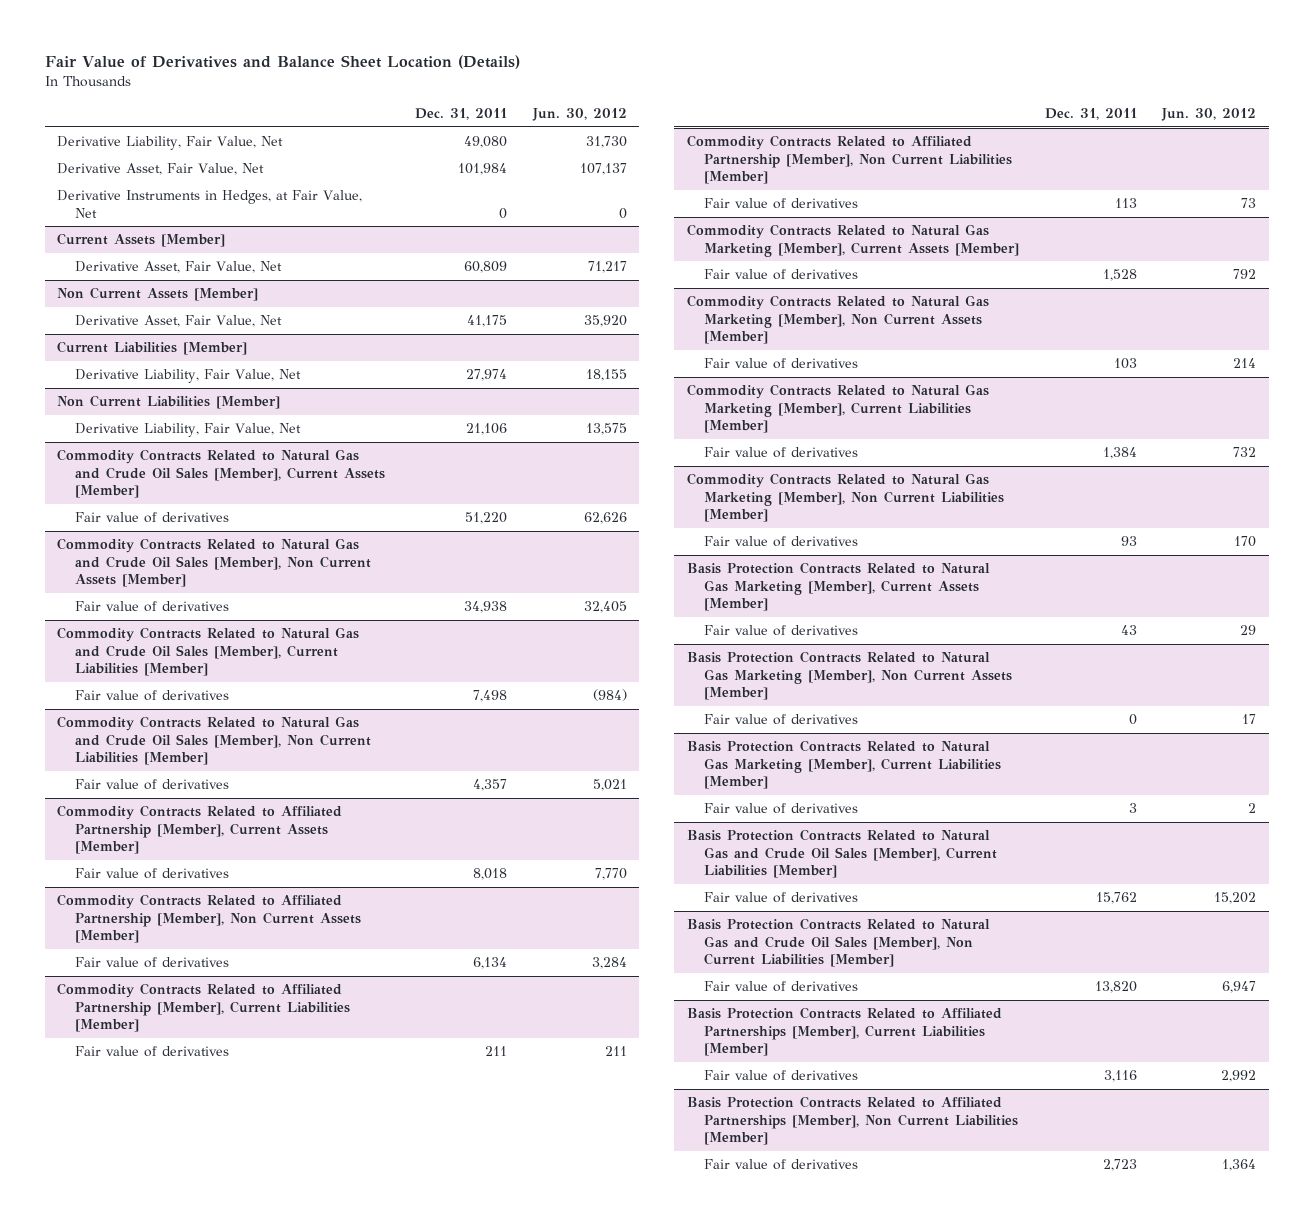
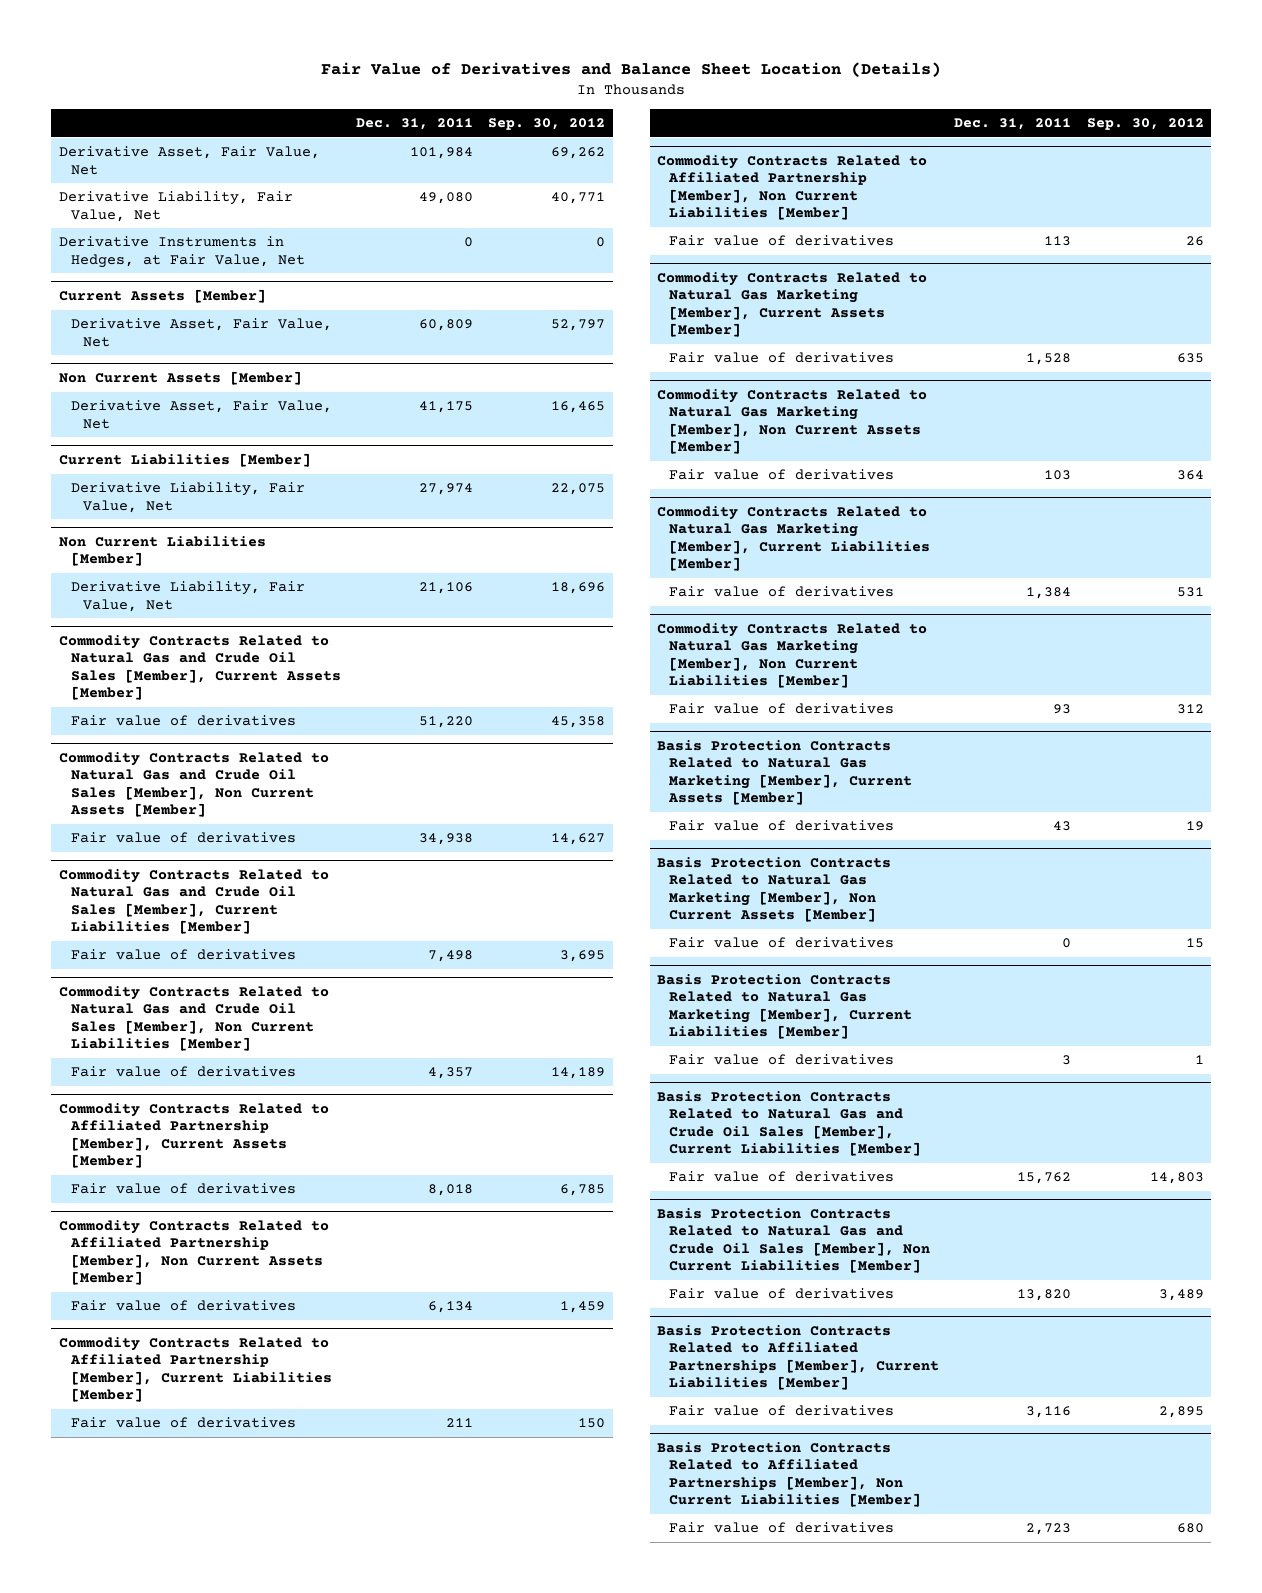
- | Dec. 31, 2011 | Jun. 30, 2012
+ | Dec. 31, 2011 | Sep. 30, 2012
moved down: Derivative Liability, Fair Value, Net | 49,080 | 40,771

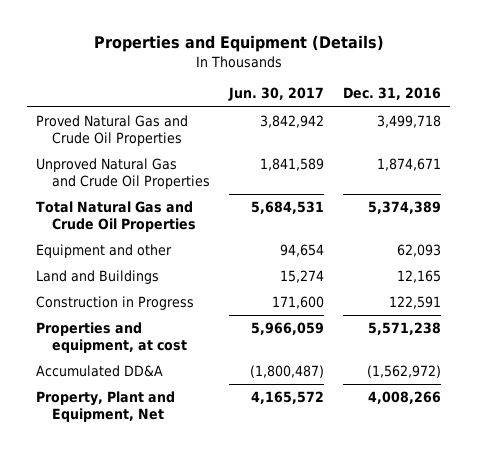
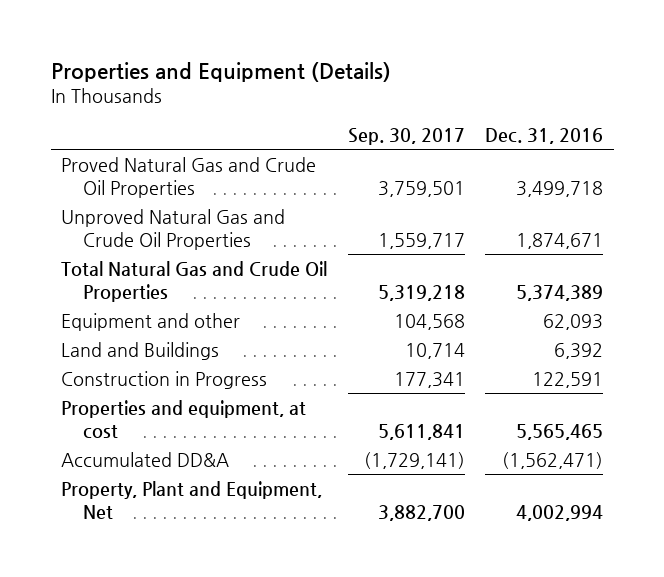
- | Jun. 30, 2017 | Dec. 31, 2016
+ | Sep. 30, 2017 | Dec. 31, 2016
- Land and Buildings | 15,274 | 12,165
+ Land and Buildings | 10,714 | 6,392
- Properties and equipment, at cost | 5,966,059 | 5,571,238
- Accumulated DD&A | (1,800,487) | (1,562,972)
- Property, Plant and Equipment, Net | 4,165,572 | 4,008,266
+ Properties and equipment, at cost | 5,611,841 | 5,565,465
+ Accumulated DD&A | (1,729,141) | (1,562,471)
+ Property, Plant and Equipment, Net | 3,882,700 | 4,002,994

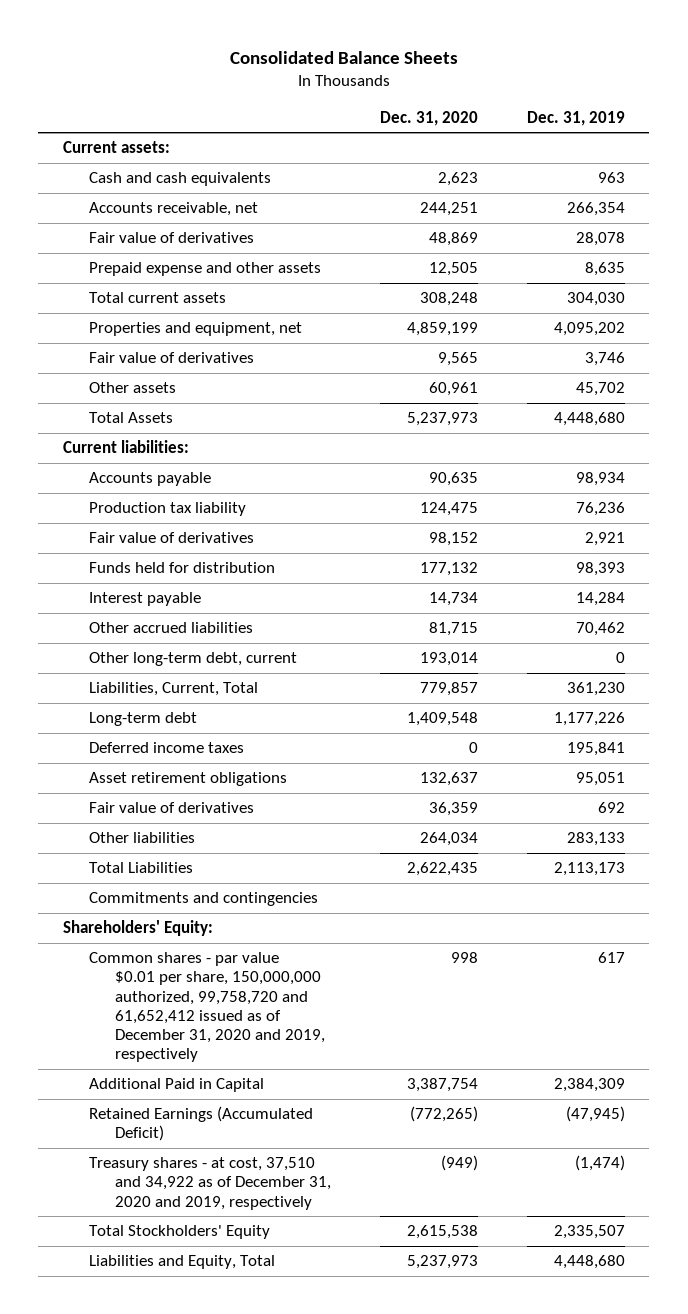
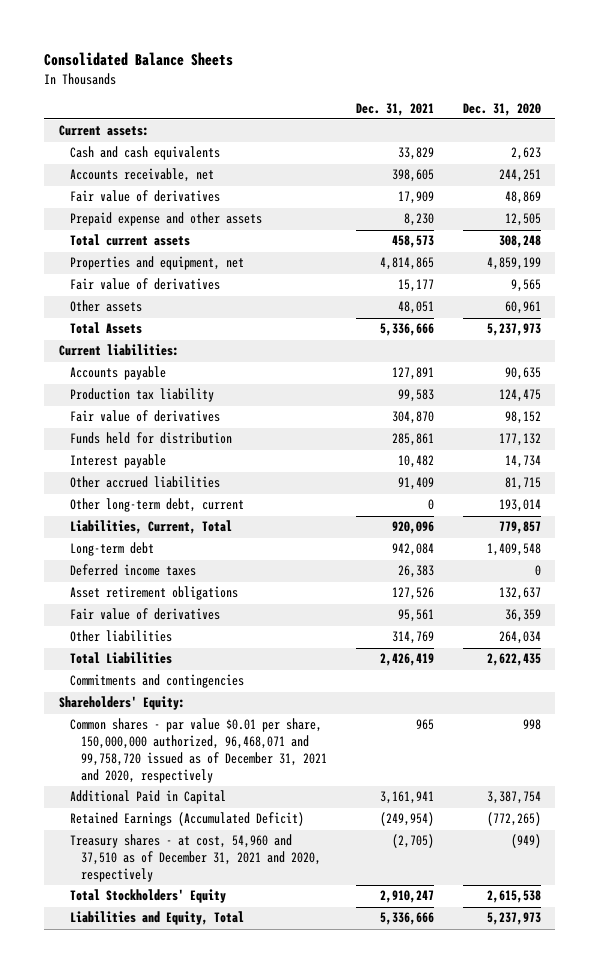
- | Dec. 31, 2020 | Dec. 31, 2019
+ | Dec. 31, 2021 | Dec. 31, 2020
- Common shares - par value $0.01 per share, 150,000,000 authorized, 99,758,720 and 61,652,412 issued as of December 31, 2020 and 2019, respectively | 998 | 617
+ Common shares - par value $0.01 per share, 150,000,000 authorized, 96,468,071 and 99,758,720 issued as of December 31, 2021 and 2020, respectively | 965 | 998
- Treasury shares - at cost, 37,510 and 34,922 as of December 31, 2020 and 2019, respectively | (949) | (1,474)
+ Treasury shares - at cost, 54,960 and 37,510 as of December 31, 2021 and 2020, respectively | (2,705) | (949)

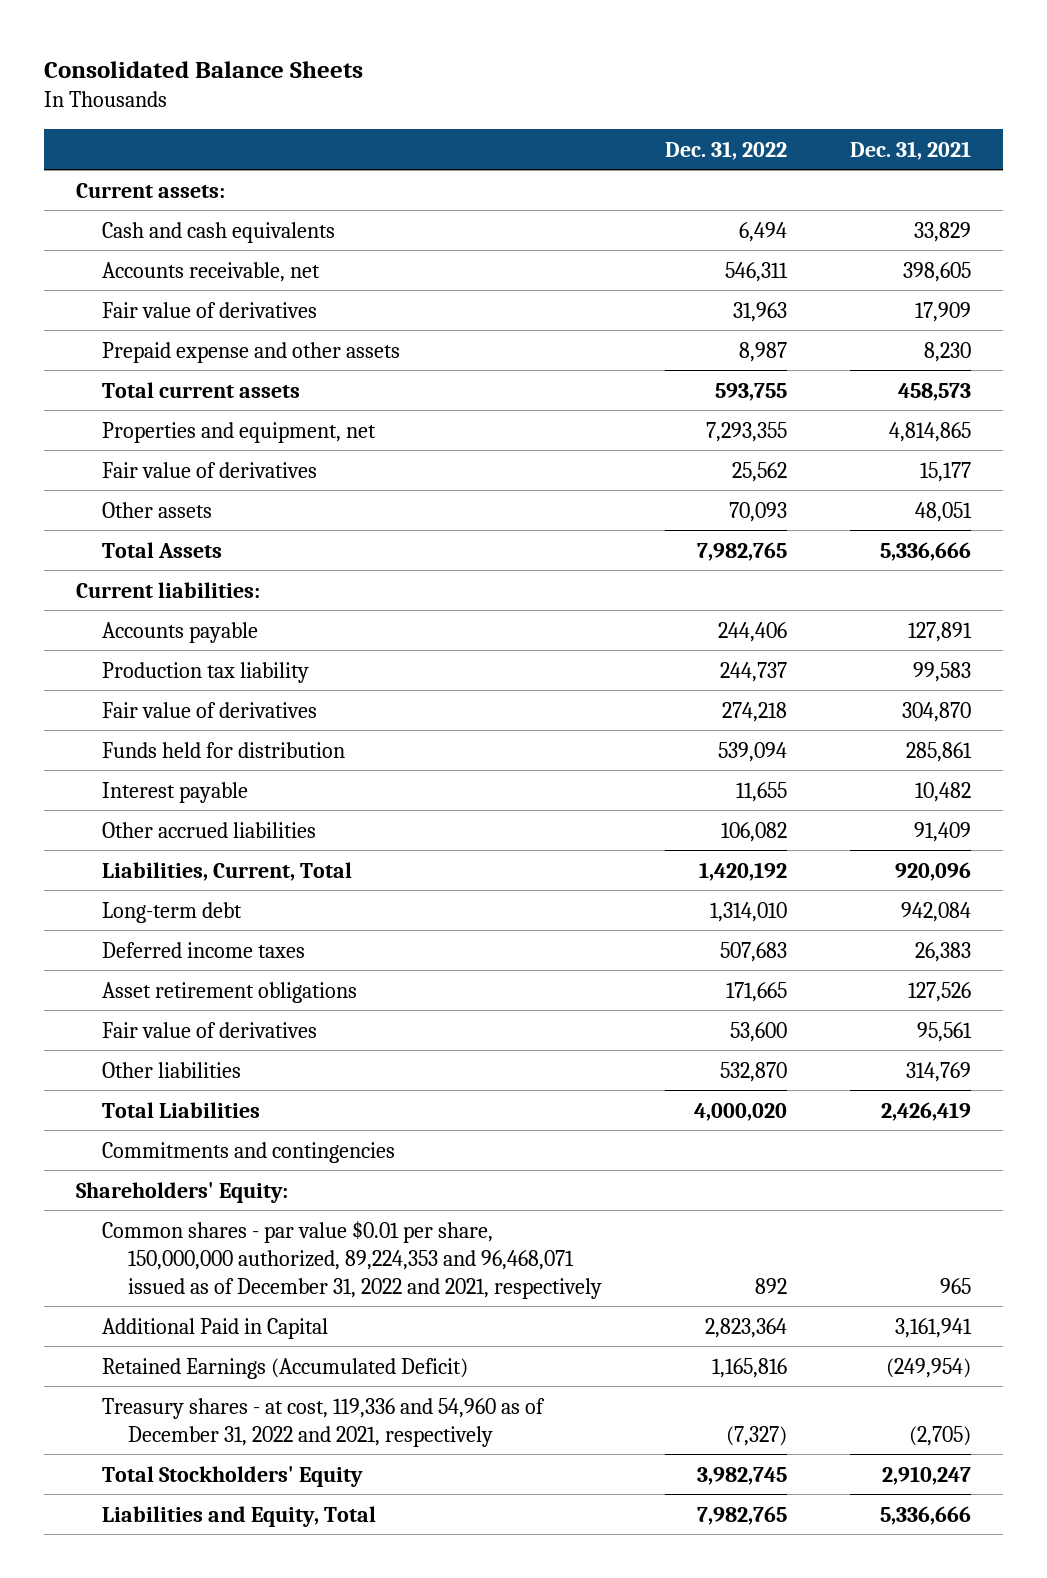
- | Dec. 31, 2021 | Dec. 31, 2020
+ | Dec. 31, 2022 | Dec. 31, 2021
- Other long-term debt, current | 0 | 193,014
- Common shares - par value $0.01 per share, 150,000,000 authorized, 96,468,071 and 99,758,720 issued as of December 31, 2021 and 2020, respectively | 965 | 998
+ Common shares - par value $0.01 per share, 150,000,000 authorized, 89,224,353 and 96,468,071 issued as of December 31, 2022 and 2021, respectively | 892 | 965
- Treasury shares - at cost, 54,960 and 37,510 as of December 31, 2021 and 2020, respectively | (2,705) | (949)
+ Treasury shares - at cost, 119,336 and 54,960 as of December 31, 2022 and 2021, respectively | (7,327) | (2,705)

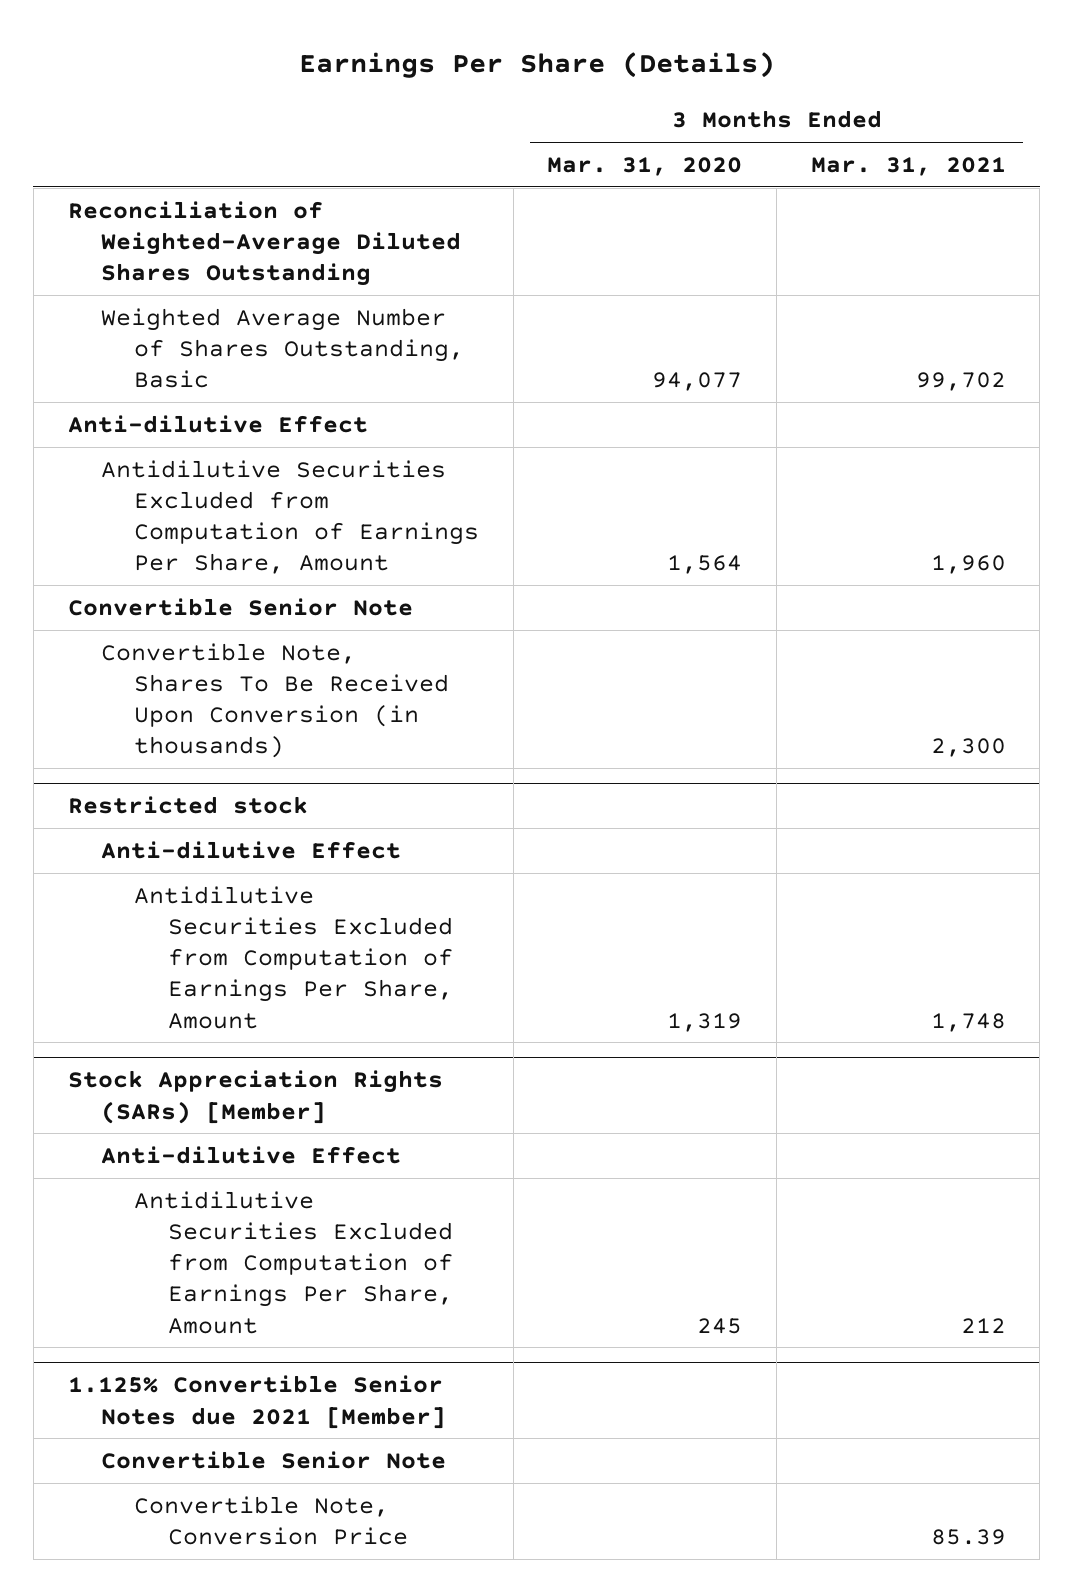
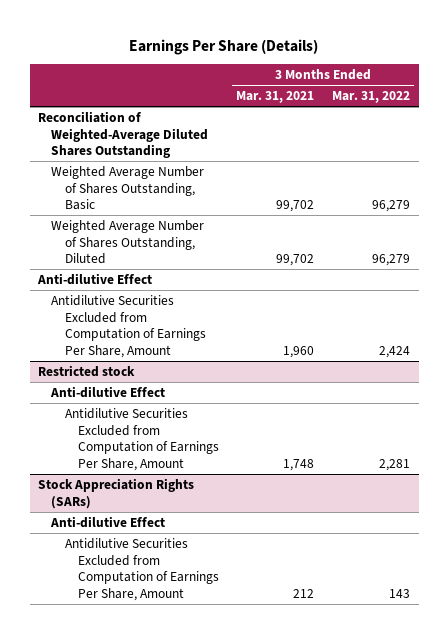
- | 3 Months Ended Mar. 31, 2020 | 3 Months Ended Mar. 31, 2021
+ | 3 Months Ended Mar. 31, 2021 | 3 Months Ended Mar. 31, 2022
+ Weighted Average Number of Shares Outstanding, Diluted | 99,702 | 96,279
- Convertible Senior Note
- Convertible Note, Shares To Be Received Upon Conversion (in thousands) | | 2,300
- Stock Appreciation Rights (SARs) [Member]
+ Stock Appreciation Rights (SARs)
- 1.125% Convertible Senior Notes due 2021 [Member]
- Convertible Senior Note
- Convertible Note, Conversion Price | | 85.39

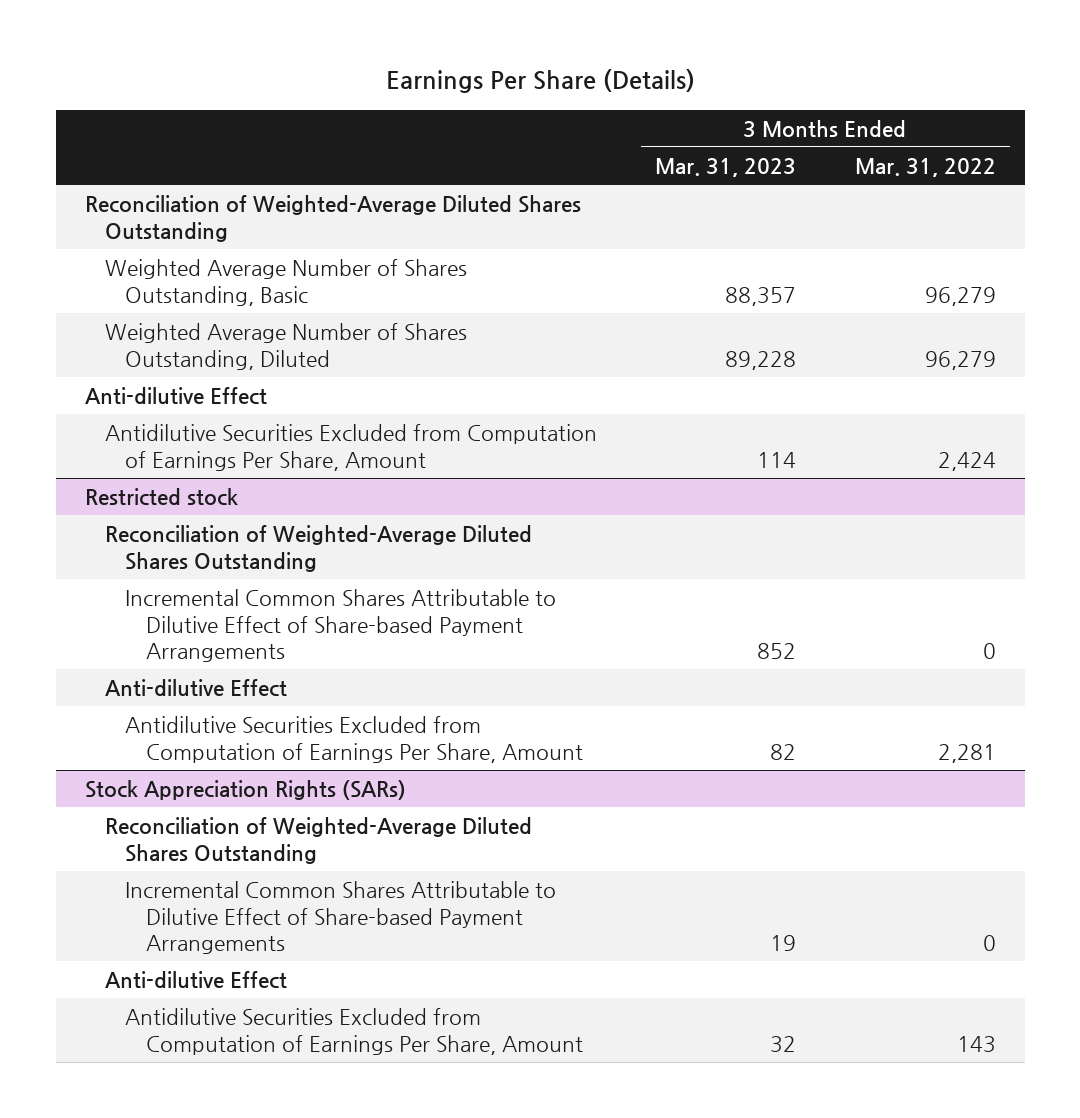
- | 3 Months Ended Mar. 31, 2021 | 3 Months Ended Mar. 31, 2022
+ | 3 Months Ended Mar. 31, 2023 | 3 Months Ended Mar. 31, 2022
@ Restricted stock
+ Reconciliation of Weighted-Average Diluted Shares Outstanding
+ Incremental Common Shares Attributable to Dilutive Effect of Share-based Payment Arrangements | 852 | 0
@ Stock Appreciation Rights (SARs)
+ Reconciliation of Weighted-Average Diluted Shares Outstanding
+ Incremental Common Shares Attributable to Dilutive Effect of Share-based Payment Arrangements | 19 | 0

